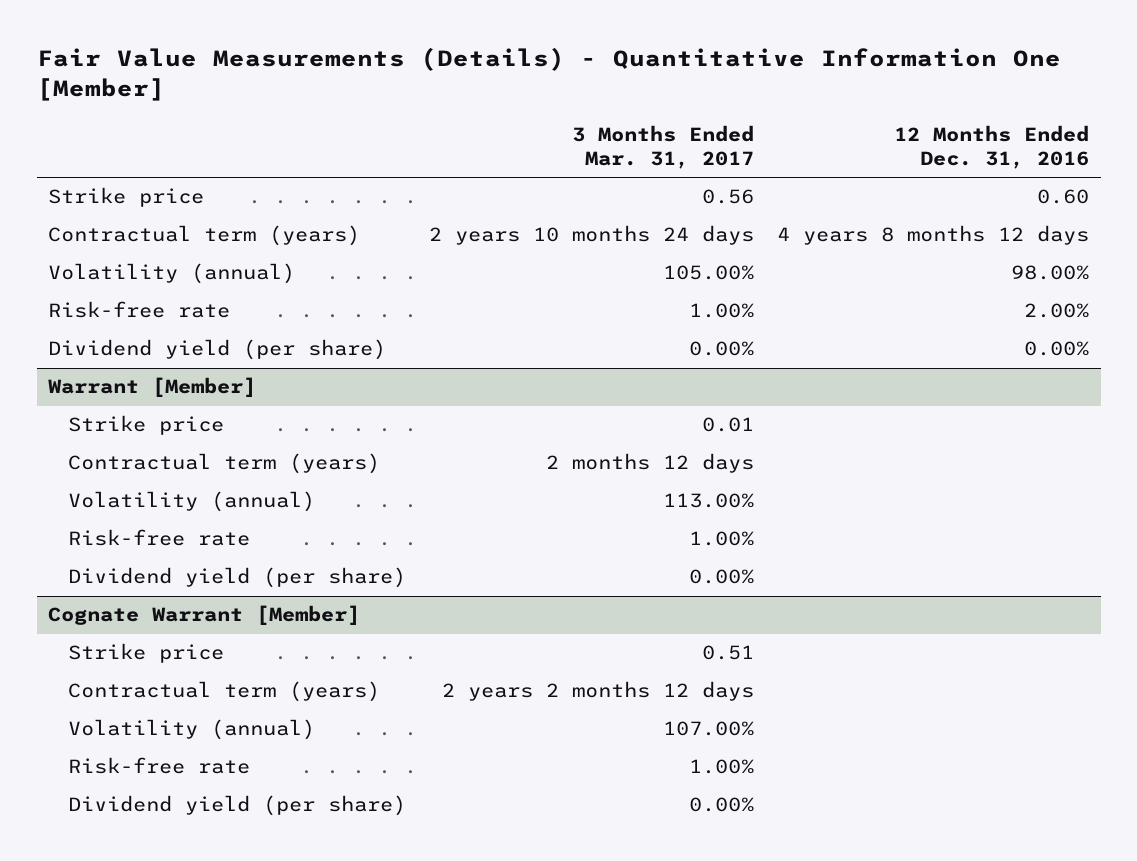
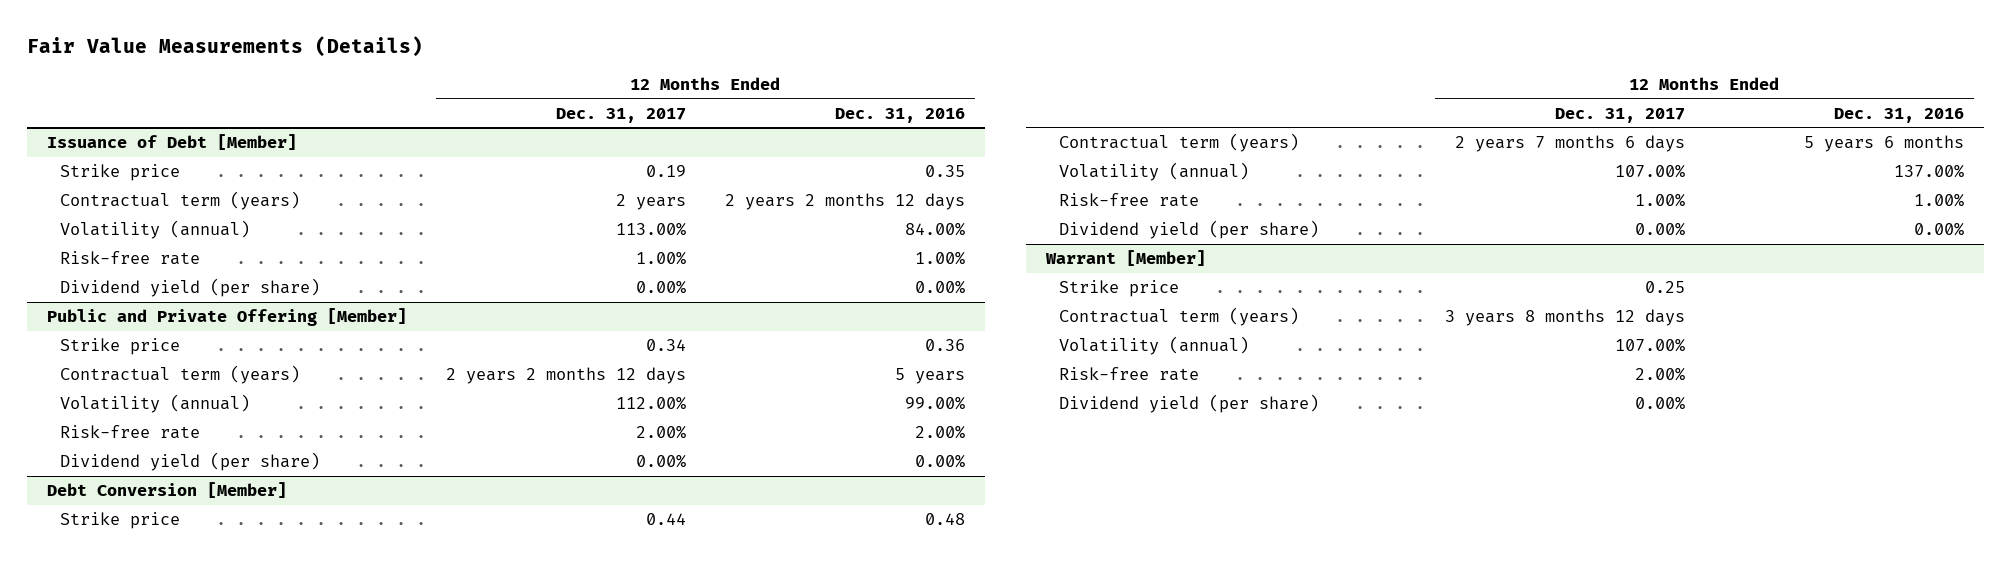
- Fair Value Measurements (Details) - Quantitative Information One [Member]
+ Fair Value Measurements (Details)
- | 3 Months Ended Mar. 31, 2017 | 12 Months Ended Dec. 31, 2016
+ | 12 Months Ended Dec. 31, 2017 | 12 Months Ended Dec. 31, 2016
- Strike price | 0.56 | 0.60
- Contractual term (years) | 2 years 10 months 24 days | 4 years 8 months 12 days
- Volatility (annual) | 105.00% | 98.00%
+ Issuance of Debt [Member]
+ Strike price | 0.19 | 0.35
+ Contractual term (years) | 2 years | 2 years 2 months 12 days
+ Volatility (annual) | 113.00% | 84.00%
+ Risk-free rate | 1.00% | 1.00%
+ Dividend yield (per share) | 0.00% | 0.00%
+ Public and Private Offering [Member]
+ Strike price | 0.34 | 0.36
+ Contractual term (years) | 2 years 2 months 12 days | 5 years
+ Volatility (annual) | 112.00% | 99.00%
+ Debt Conversion [Member]
+ Strike price | 0.44 | 0.48
+ Contractual term (years) | 2 years 7 months 6 days | 5 years 6 months
+ Volatility (annual) | 107.00% | 137.00%
+ Risk-free rate | 1.00% | 1.00%
+ Dividend yield (per share) | 0.00% | 0.00%
- Cognate Warrant [Member]
- Strike price | 0.51 |
- Contractual term (years) | 2 years 2 months 12 days |
- Volatility (annual) | 107.00% |
- Risk-free rate | 1.00% |
- Dividend yield (per share) | 0.00% |

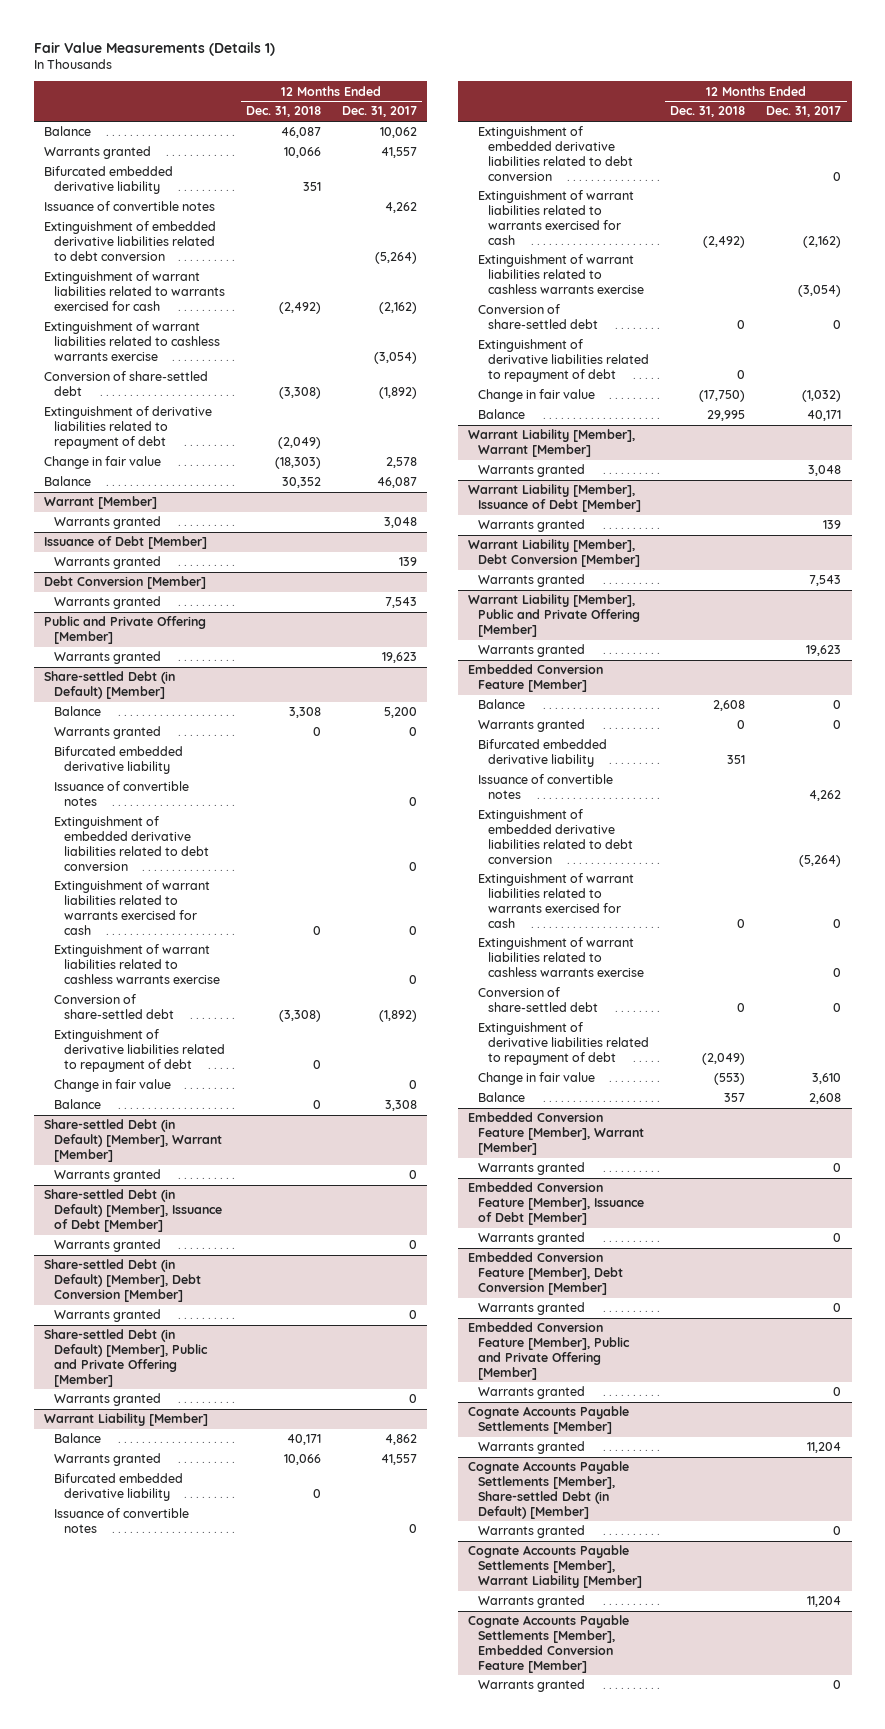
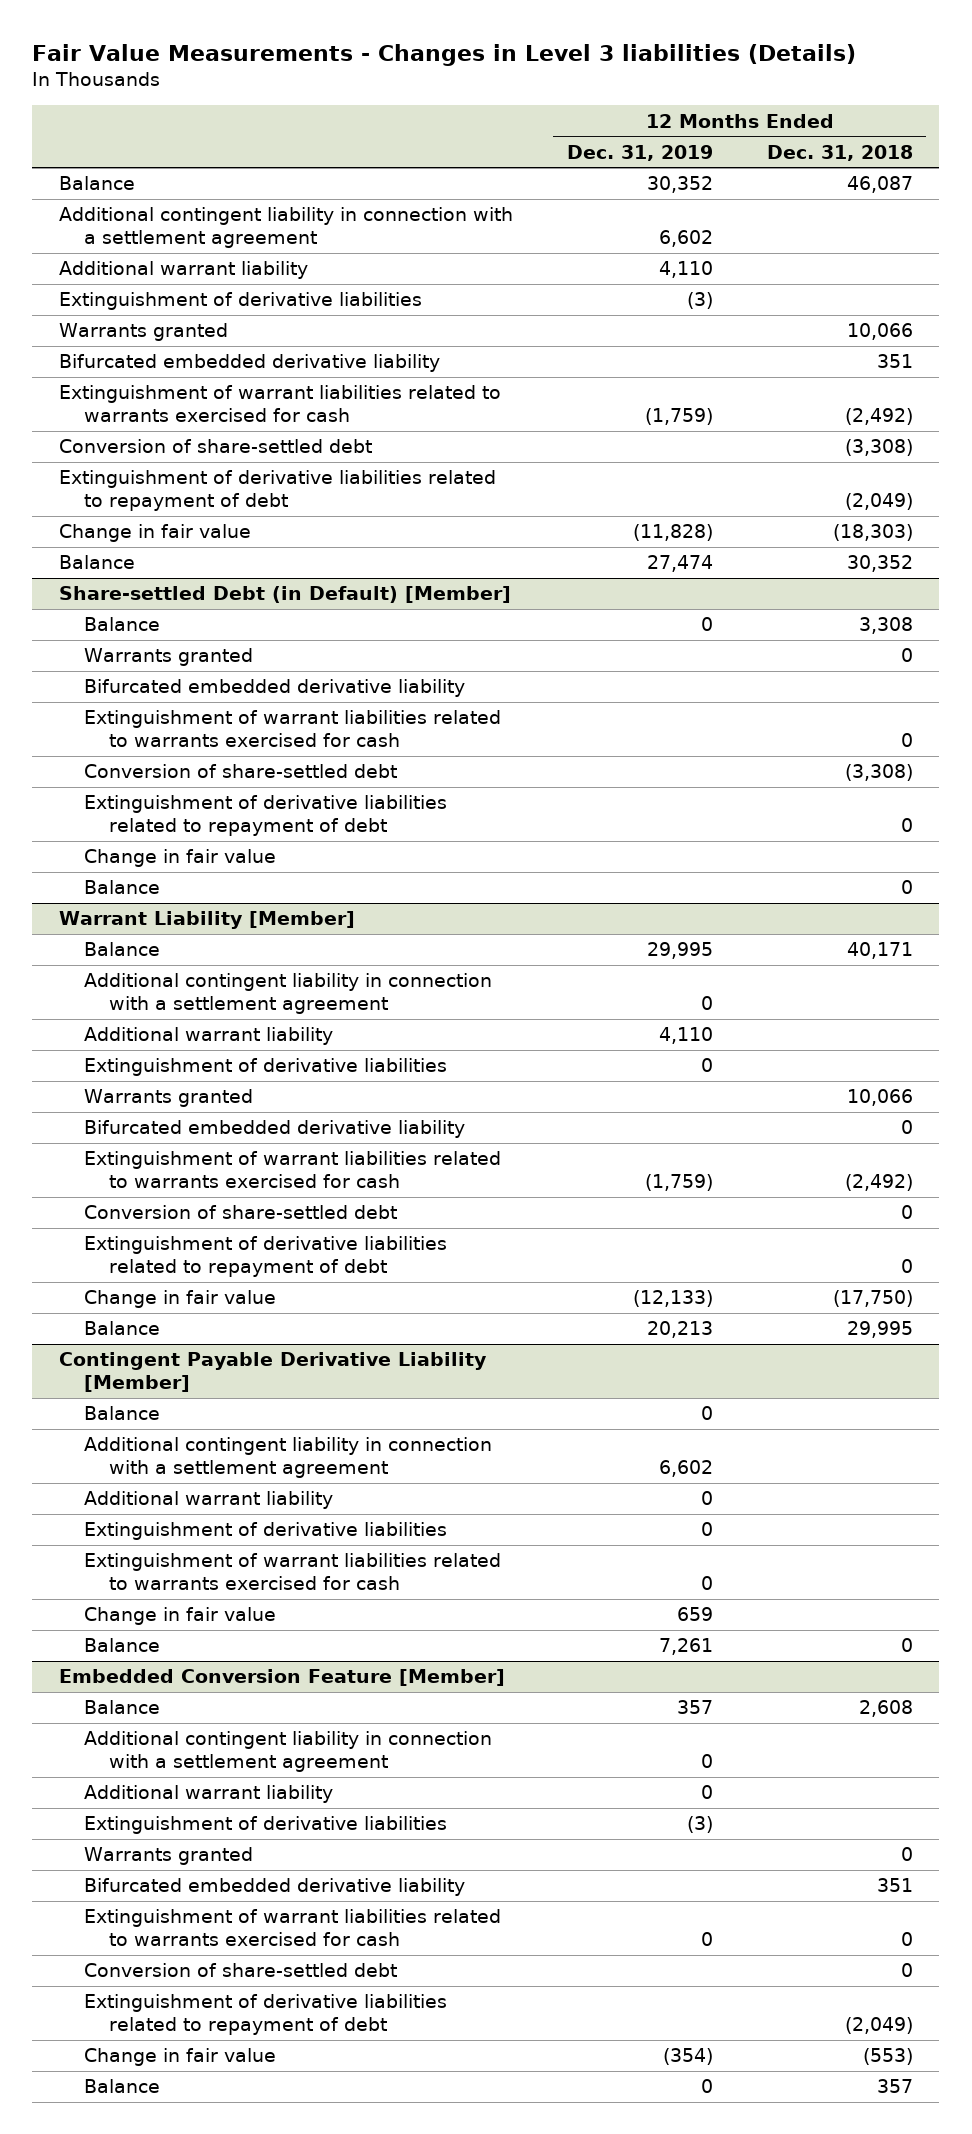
- Fair Value Measurements (Details 1)
+ Fair Value Measurements - Changes in Level 3 liabilities (Details)
- | 12 Months Ended Dec. 31, 2018 | 12 Months Ended Dec. 31, 2017
+ | 12 Months Ended Dec. 31, 2019 | 12 Months Ended Dec. 31, 2018
+ Additional contingent liability in connection with a settlement agreement | 6,602 |
+ Additional warrant liability | 4,110 |
+ Extinguishment of derivative liabilities | (3) |
- Issuance of convertible notes | | 4,262
- Extinguishment of embedded derivative liabilities related to debt conversion | | (5,264)
- Extinguishment of warrant liabilities related to cashless warrants exercise | | (3,054)
- Warrant [Member]
- Warrants granted | | 3,048
- Issuance of Debt [Member]
- Warrants granted | | 139
- Debt Conversion [Member]
- Warrants granted | | 7,543
- Public and Private Offering [Member]
- Warrants granted | | 19,623
@ Share-settled Debt (in Default) [Member]
- Issuance of convertible notes | | 0
- Extinguishment of embedded derivative liabilities related to debt conversion | | 0
- Extinguishment of warrant liabilities related to cashless warrants exercise | | 0
- Share-settled Debt (in Default) [Member], Warrant [Member]
- Warrants granted | | 0
- Share-settled Debt (in Default) [Member], Issuance of Debt [Member]
- Warrants granted | | 0
- Share-settled Debt (in Default) [Member], Debt Conversion [Member]
- Warrants granted | | 0
- Share-settled Debt (in Default) [Member], Public and Private Offering [Member]
- Warrants granted | | 0
@ Warrant Liability [Member]
+ Additional contingent liability in connection with a settlement agreement | 0 |
+ Additional warrant liability | 4,110 |
+ Extinguishment of derivative liabilities | 0 |
- Issuance of convertible notes | | 0
- Extinguishment of embedded derivative liabilities related to debt conversion | | 0
- Extinguishment of warrant liabilities related to cashless warrants exercise | | (3,054)
- Warrant Liability [Member], Warrant [Member]
- Warrants granted | | 3,048
- Warrant Liability [Member], Issuance of Debt [Member]
- Warrants granted | | 139
- Warrant Liability [Member], Debt Conversion [Member]
- Warrants granted | | 7,543
- Warrant Liability [Member], Public and Private Offering [Member]
- Warrants granted | | 19,623
+ Contingent Payable Derivative Liability [Member]
+ Balance | 0 |
+ Additional contingent liability in connection with a settlement agreement | 6,602 |
+ Additional warrant liability | 0 |
+ Extinguishment of derivative liabilities | 0 |
+ Extinguishment of warrant liabilities related to warrants exercised for cash | 0 |
+ Change in fair value | 659 |
+ Balance | 7,261 | 0
@ Embedded Conversion Feature [Member]
+ Additional contingent liability in connection with a settlement agreement | 0 |
+ Additional warrant liability | 0 |
+ Extinguishment of derivative liabilities | (3) |
- Issuance of convertible notes | | 4,262
- Extinguishment of embedded derivative liabilities related to debt conversion | | (5,264)
- Extinguishment of warrant liabilities related to cashless warrants exercise | | 0
- Embedded Conversion Feature [Member], Warrant [Member]
- Warrants granted | | 0
- Embedded Conversion Feature [Member], Issuance of Debt [Member]
- Warrants granted | | 0
- Embedded Conversion Feature [Member], Debt Conversion [Member]
- Warrants granted | | 0
- Embedded Conversion Feature [Member], Public and Private Offering [Member]
- Warrants granted | | 0
- Cognate Accounts Payable Settlements [Member]
- Warrants granted | | 11,204
- Cognate Accounts Payable Settlements [Member], Share-settled Debt (in Default) [Member]
- Warrants granted | | 0
- Cognate Accounts Payable Settlements [Member], Warrant Liability [Member]
- Warrants granted | | 11,204
- Cognate Accounts Payable Settlements [Member], Embedded Conversion Feature [Member]
- Warrants granted | | 0

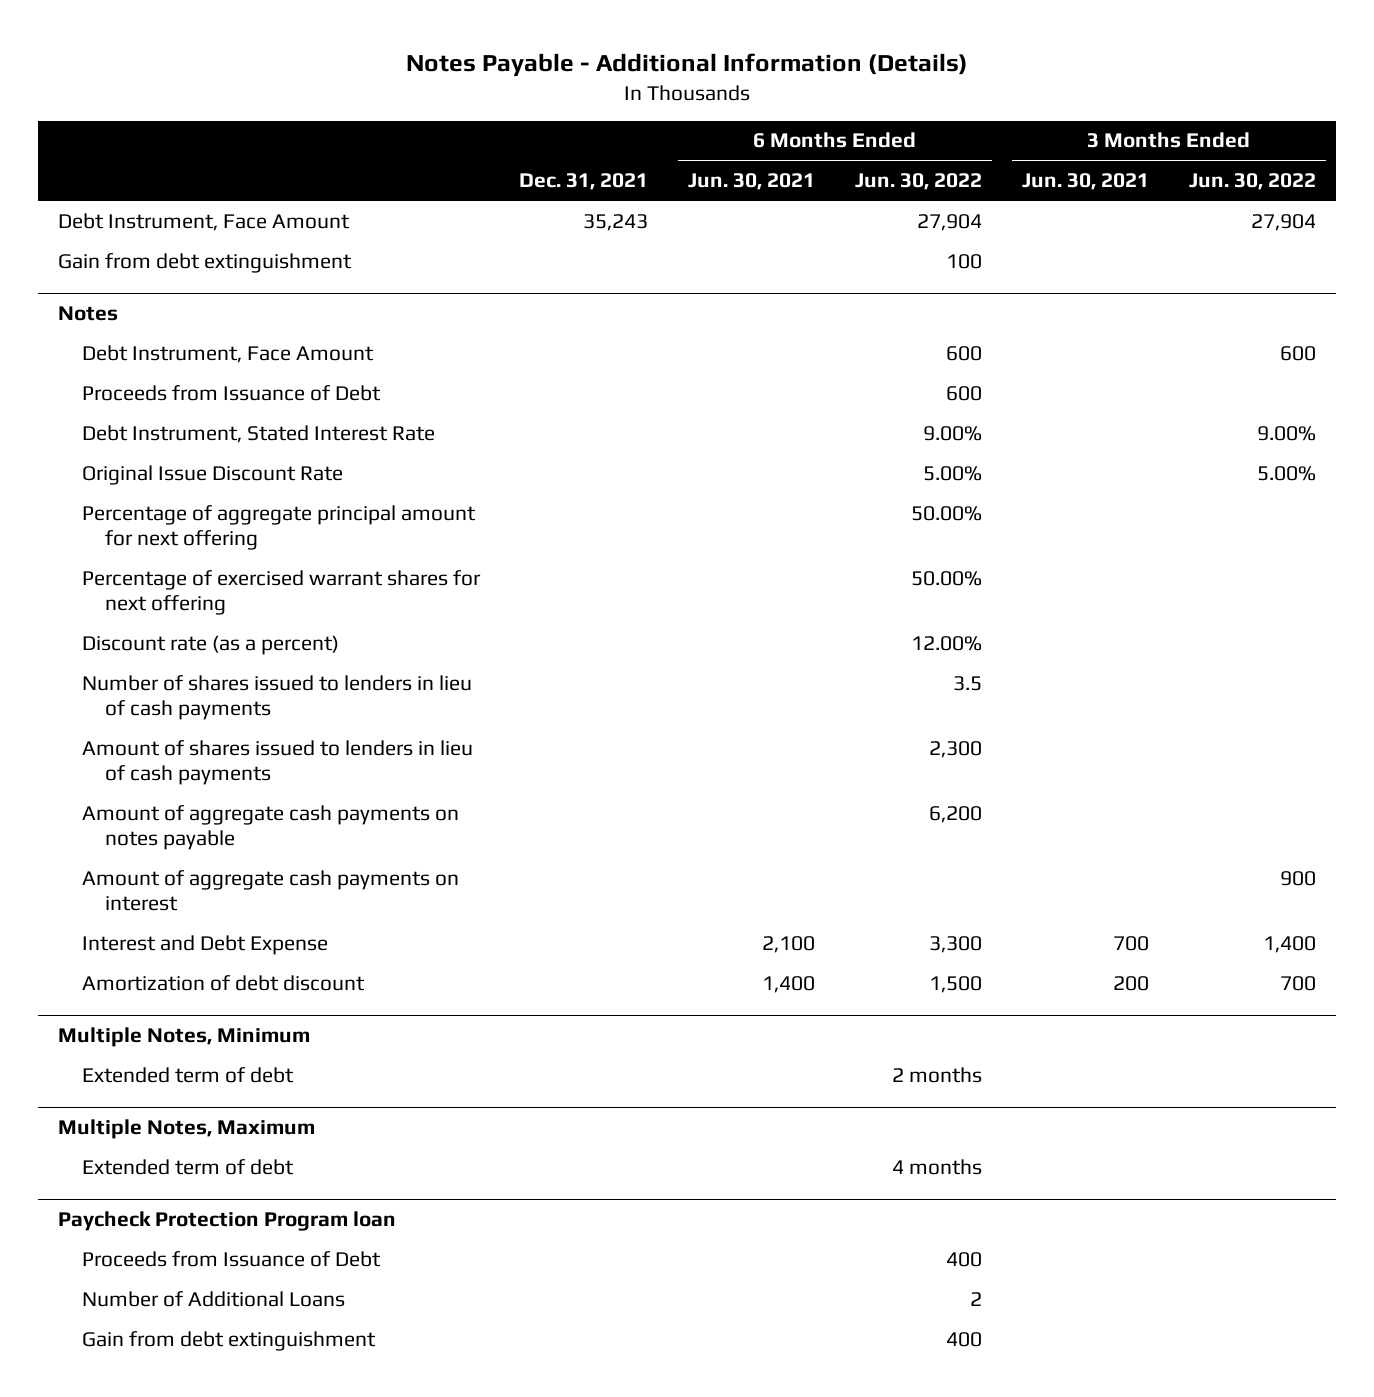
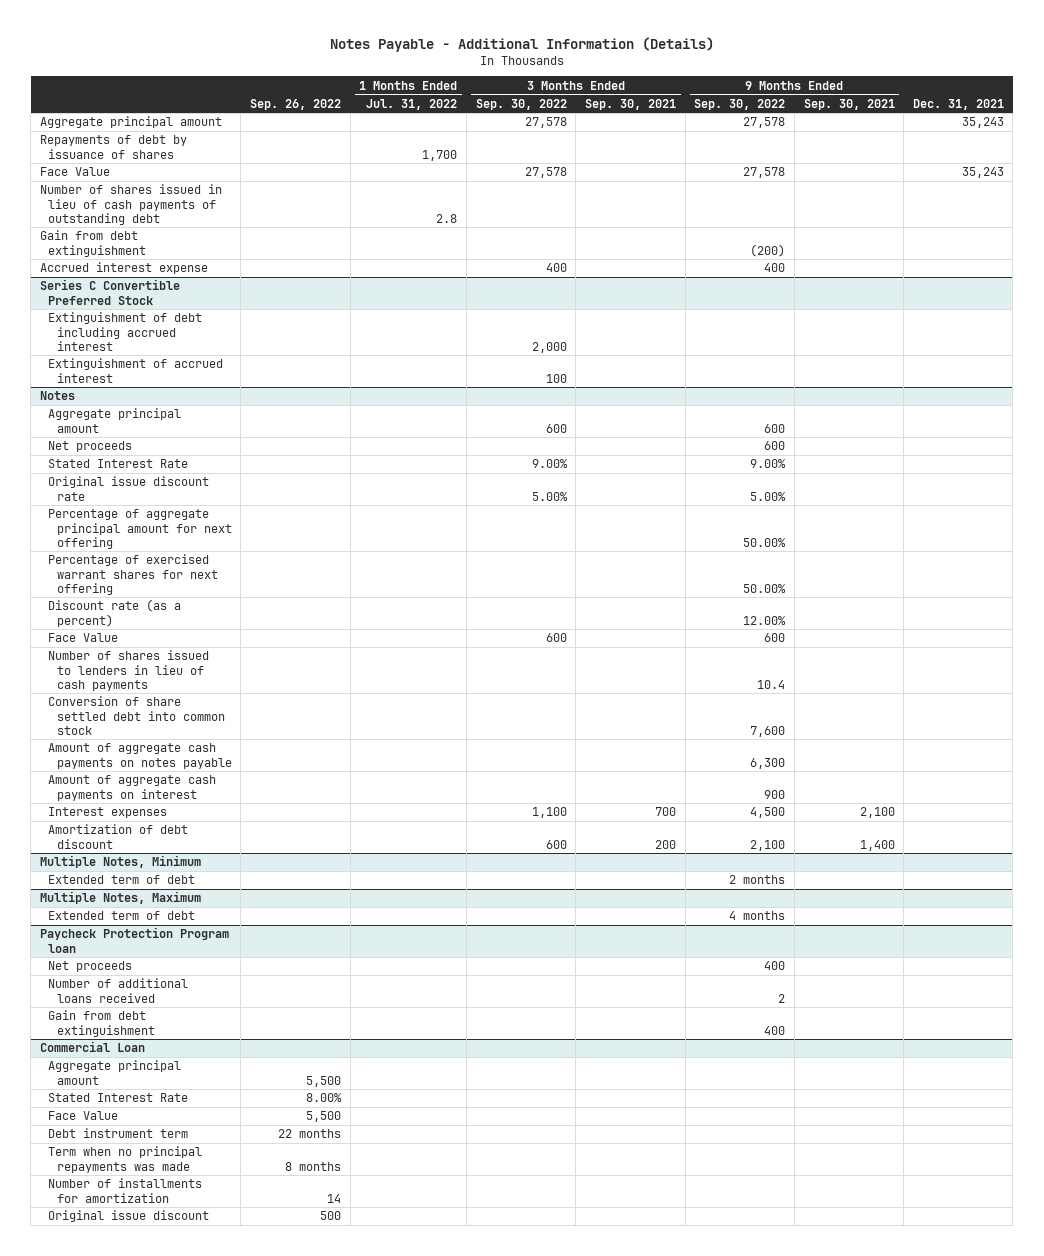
- | Dec. 31, 2021 | 6 Months Ended Jun. 30, 2021 | 6 Months Ended Jun. 30, 2022 | 3 Months Ended Jun. 30, 2021 | 3 Months Ended Jun. 30, 2022
+ | Sep. 26, 2022 | 1 Months Ended Jul. 31, 2022 | 3 Months Ended Sep. 30, 2022 | 3 Months Ended Sep. 30, 2021 | 9 Months Ended Sep. 30, 2022 | 9 Months Ended Sep. 30, 2021 | Dec. 31, 2021
- Debt Instrument, Face Amount | 35,243 | | 27,904 | | 27,904
+ Aggregate principal amount | | | 27,578 | | 27,578 | | 35,243
+ Repayments of debt by issuance of shares | | 1,700 | | | | |
+ Face Value | | | 27,578 | | 27,578 | | 35,243
+ Number of shares issued in lieu of cash payments of outstanding debt | | 2.8 | | | | |
+ Accrued interest expense | | | 400 | | 400 | |
+ Series C Convertible Preferred Stock
+ Extinguishment of debt including accrued interest | | | 2,000 | | | |
+ Extinguishment of accrued interest | | | 100 | | | |
@ Notes
- Debt Instrument, Face Amount | | | 600 | | 600
- Proceeds from Issuance of Debt | | | 600 | |
- Debt Instrument, Stated Interest Rate | | | 9.00% | | 9.00%
- Original Issue Discount Rate | | | 5.00% | | 5.00%
+ Aggregate principal amount | | | 600 | | 600 | |
+ Net proceeds | | | | | 600 | |
+ Stated Interest Rate | | | 9.00% | | 9.00% | |
+ Original issue discount rate | | | 5.00% | | 5.00% | |
+ Face Value | | | 600 | | 600 | |
- Amount of shares issued to lenders in lieu of cash payments | | | 2,300 | |
+ Conversion of share settled debt into common stock | | | | | 7,600 | |
- Interest and Debt Expense | | 2,100 | 3,300 | 700 | 1,400
+ Interest expenses | | | 1,100 | 700 | 4,500 | 2,100 |
@ Paycheck Protection Program loan
- Proceeds from Issuance of Debt | | | 400 | |
- Number of Additional Loans | | | 2 | |
+ Net proceeds | | | | | 400 | |
+ Number of additional loans received | | | | | 2 | |
+ Commercial Loan
+ Aggregate principal amount | 5,500 | | | | | |
+ Stated Interest Rate | 8.00% | | | | | |
+ Face Value | 5,500 | | | | | |
+ Debt instrument term | 22 months | | | | | |
+ Term when no principal repayments was made | 8 months | | | | | |
+ Number of installments for amortization | 14 | | | | | |
+ Original issue discount | 500 | | | | | |

